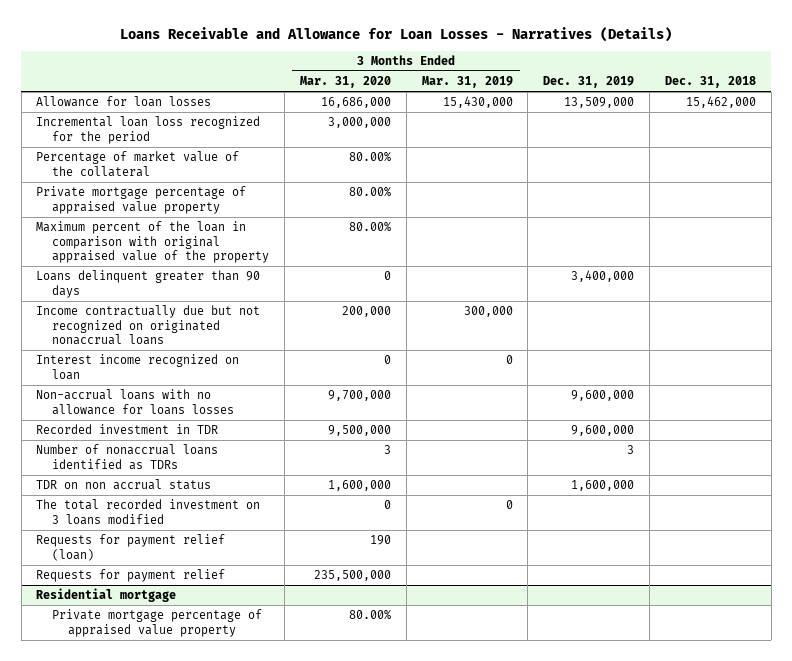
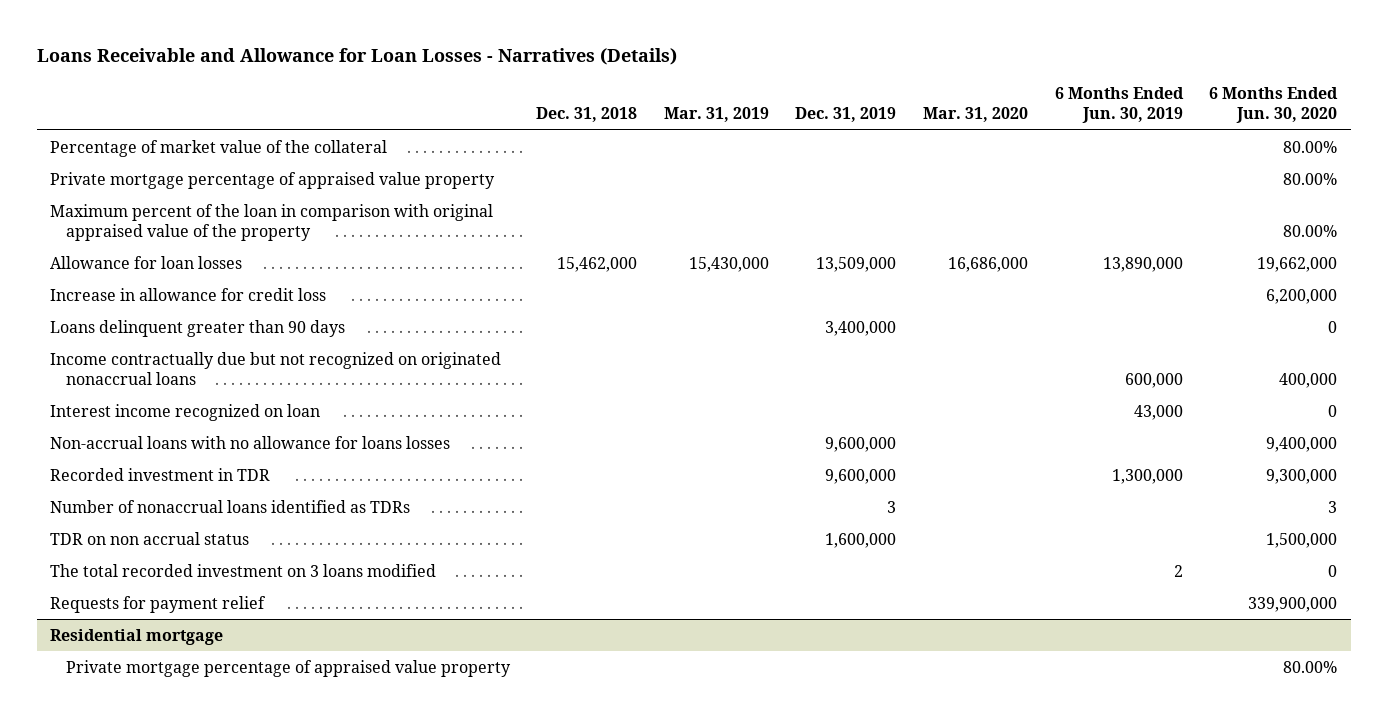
- | 3 Months Ended Mar. 31, 2020 | 3 Months Ended Mar. 31, 2019 | Dec. 31, 2019 | Dec. 31, 2018
+ | Dec. 31, 2018 | Mar. 31, 2019 | Dec. 31, 2019 | Mar. 31, 2020 | 6 Months Ended Jun. 30, 2019 | 6 Months Ended Jun. 30, 2020
- Incremental loan loss recognized for the period | 3,000,000 | | |
moved down: Allowance for loan losses | 15,462,000 | 15,430,000 | 13,509,000 | 16,686,000 | 13,890,000 | 19,662,000
+ Increase in allowance for credit loss | | | | | | 6,200,000
- Requests for payment relief (loan) | 190 | | |

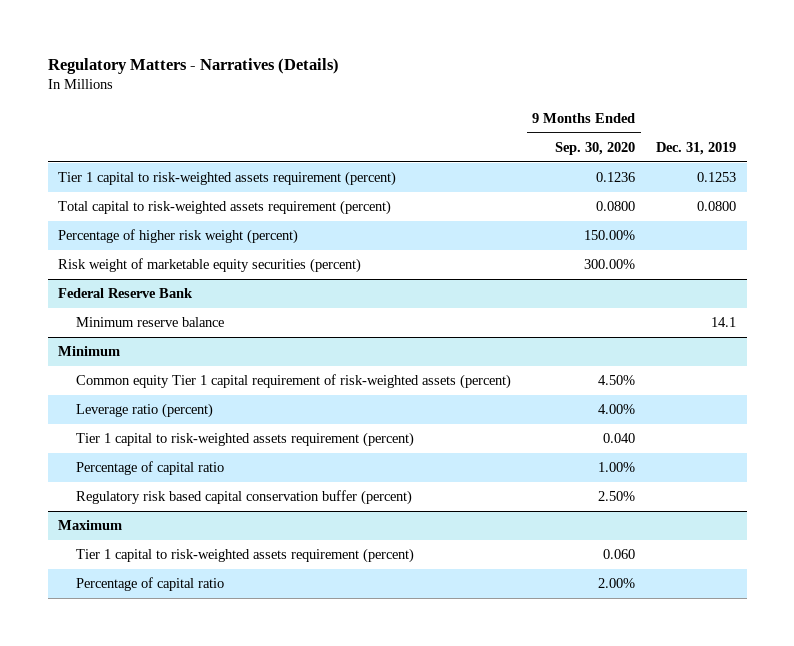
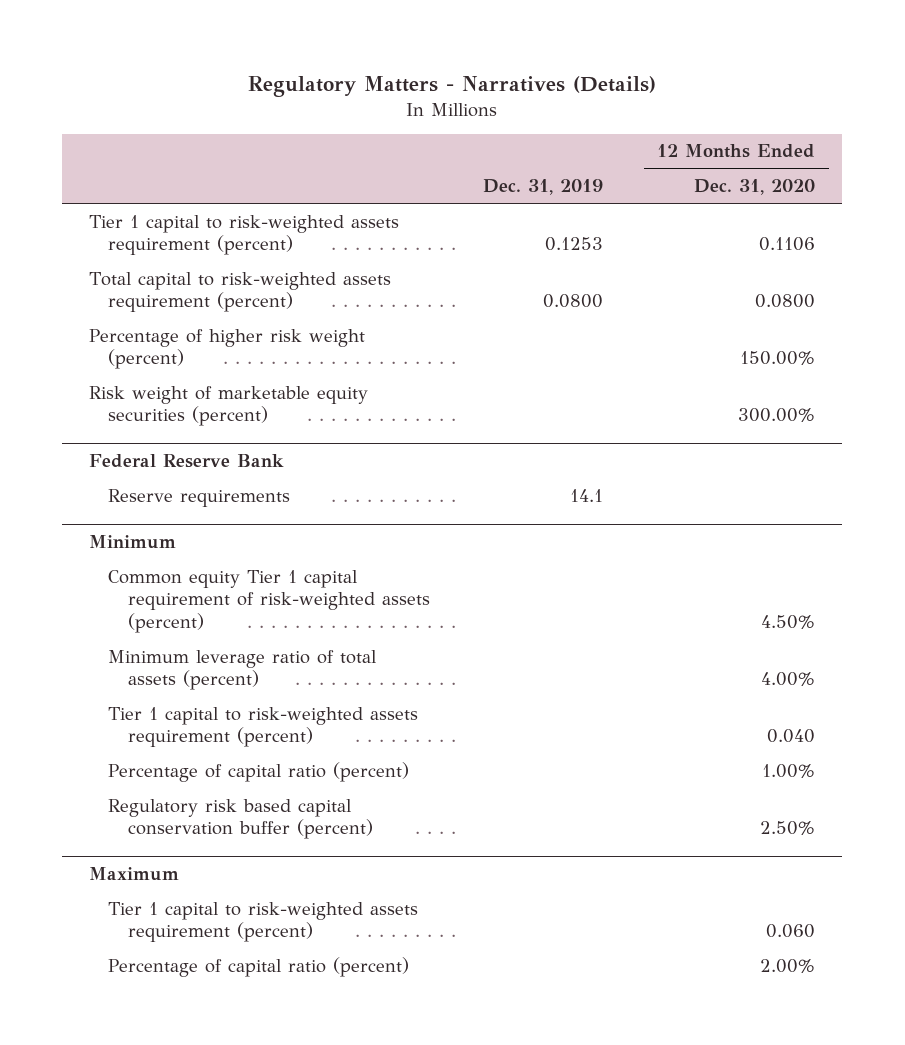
- | 9 Months Ended Sep. 30, 2020 | Dec. 31, 2019
+ | Dec. 31, 2019 | 12 Months Ended Dec. 31, 2020
@ Federal Reserve Bank
- Minimum reserve balance | | 14.1
+ Reserve requirements | 14.1 |
@ Minimum
- Leverage ratio (percent) | 4.00% |
+ Minimum leverage ratio of total assets (percent) | | 4.00%
- Percentage of capital ratio | 1.00% |
+ Percentage of capital ratio (percent) | | 1.00%
@ Maximum
- Percentage of capital ratio | 2.00% |
+ Percentage of capital ratio (percent) | | 2.00%

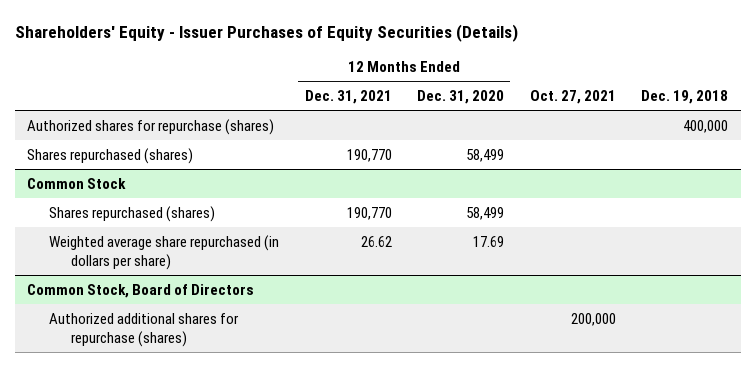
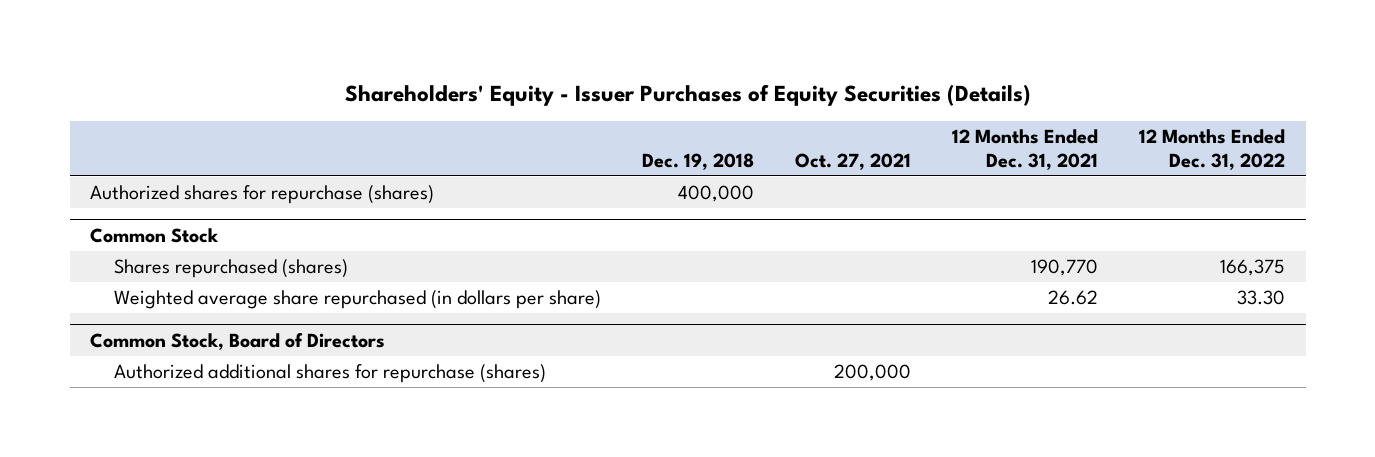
- | 12 Months Ended Dec. 31, 2021 | 12 Months Ended Dec. 31, 2020 | Oct. 27, 2021 | Dec. 19, 2018
+ | Dec. 19, 2018 | Oct. 27, 2021 | 12 Months Ended Dec. 31, 2021 | 12 Months Ended Dec. 31, 2022
- Shares repurchased (shares) | 190,770 | 58,499 | |

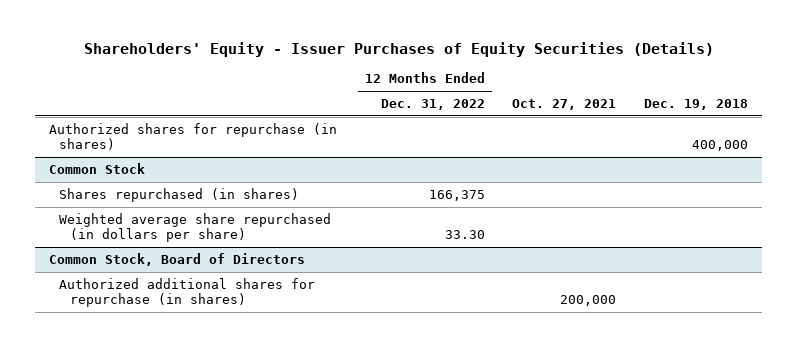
- | Dec. 19, 2018 | Oct. 27, 2021 | 12 Months Ended Dec. 31, 2021 | 12 Months Ended Dec. 31, 2022
+ | 12 Months Ended Dec. 31, 2022 | Oct. 27, 2021 | Dec. 19, 2018
- Authorized shares for repurchase (shares) | 400,000 | | |
+ Authorized shares for repurchase (in shares) | | | 400,000
@ Common Stock
- Shares repurchased (shares) | | | 190,770 | 166,375
+ Shares repurchased (in shares) | 166,375 | |
@ Common Stock, Board of Directors
- Authorized additional shares for repurchase (shares) | | 200,000 | |
+ Authorized additional shares for repurchase (in shares) | | 200,000 |

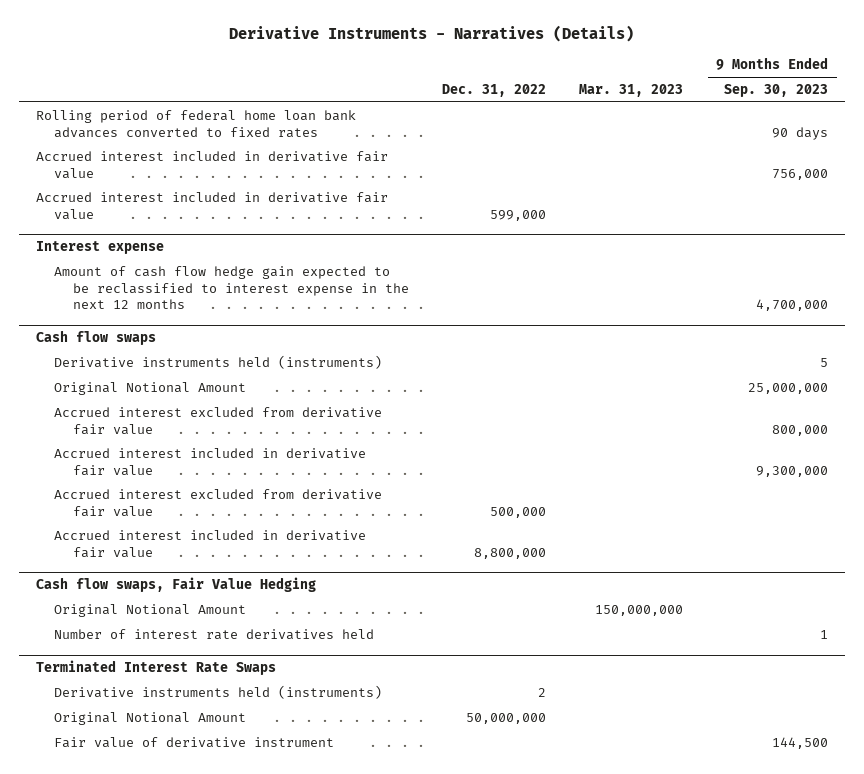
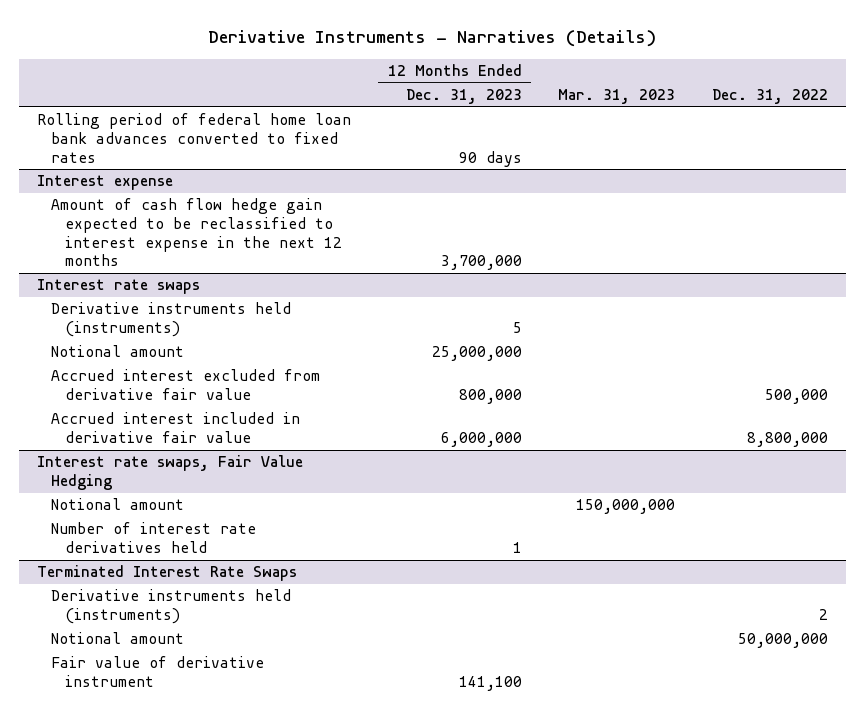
- | Dec. 31, 2022 | Mar. 31, 2023 | 9 Months Ended Sep. 30, 2023
+ | 12 Months Ended Dec. 31, 2023 | Mar. 31, 2023 | Dec. 31, 2022
- Accrued interest included in derivative fair value | | | 756,000
- Accrued interest included in derivative fair value | 599,000 | |
- Cash flow swaps
+ Interest rate swaps
- Original Notional Amount | | | 25,000,000
- Accrued interest excluded from derivative fair value | | | 800,000
- Accrued interest included in derivative fair value | | | 9,300,000
+ Notional amount | 25,000,000 | |
- Cash flow swaps, Fair Value Hedging
- Original Notional Amount | | 150,000,000 |
+ Interest rate swaps, Fair Value Hedging
+ Notional amount | | 150,000,000 |
@ Terminated Interest Rate Swaps
- Original Notional Amount | 50,000,000 | |
+ Notional amount | | | 50,000,000

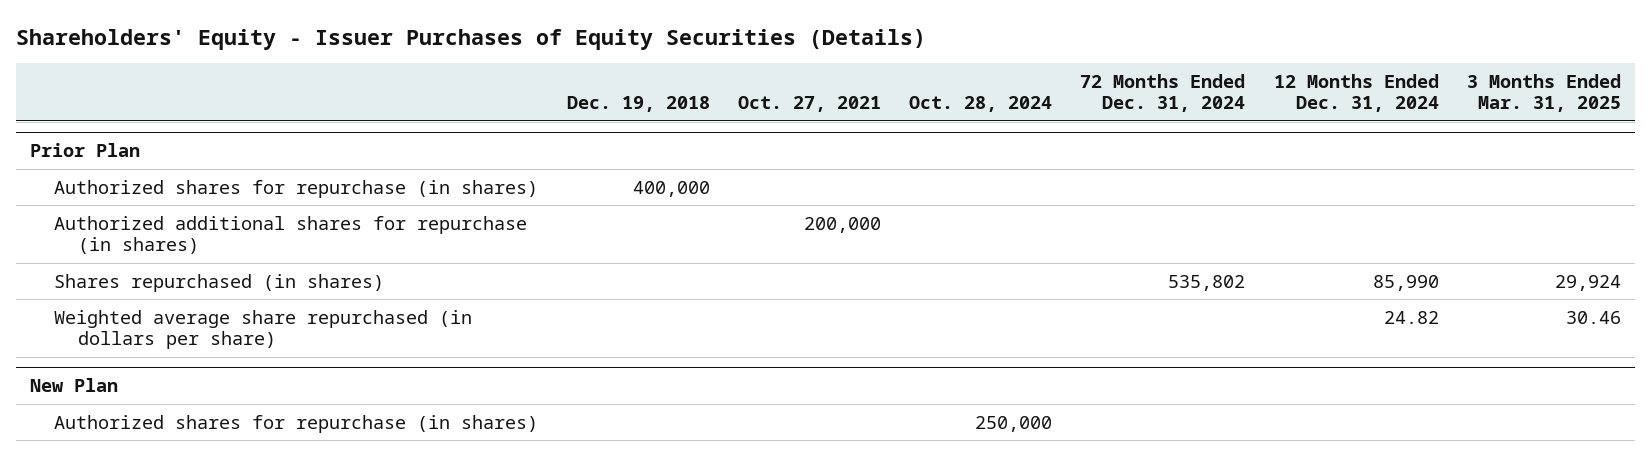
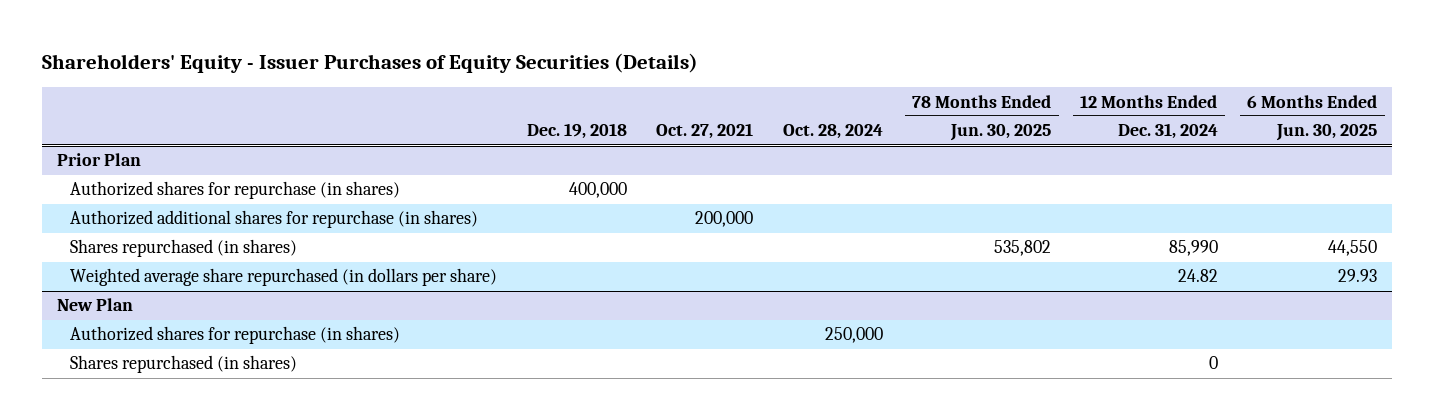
- | Dec. 19, 2018 | Oct. 27, 2021 | Oct. 28, 2024 | 72 Months Ended Dec. 31, 2024 | 12 Months Ended Dec. 31, 2024 | 3 Months Ended Mar. 31, 2025
+ | Dec. 19, 2018 | Oct. 27, 2021 | Oct. 28, 2024 | 78 Months Ended Jun. 30, 2025 | 12 Months Ended Dec. 31, 2024 | 6 Months Ended Jun. 30, 2025
@ New Plan
+ Shares repurchased (in shares) | | | | | 0 |

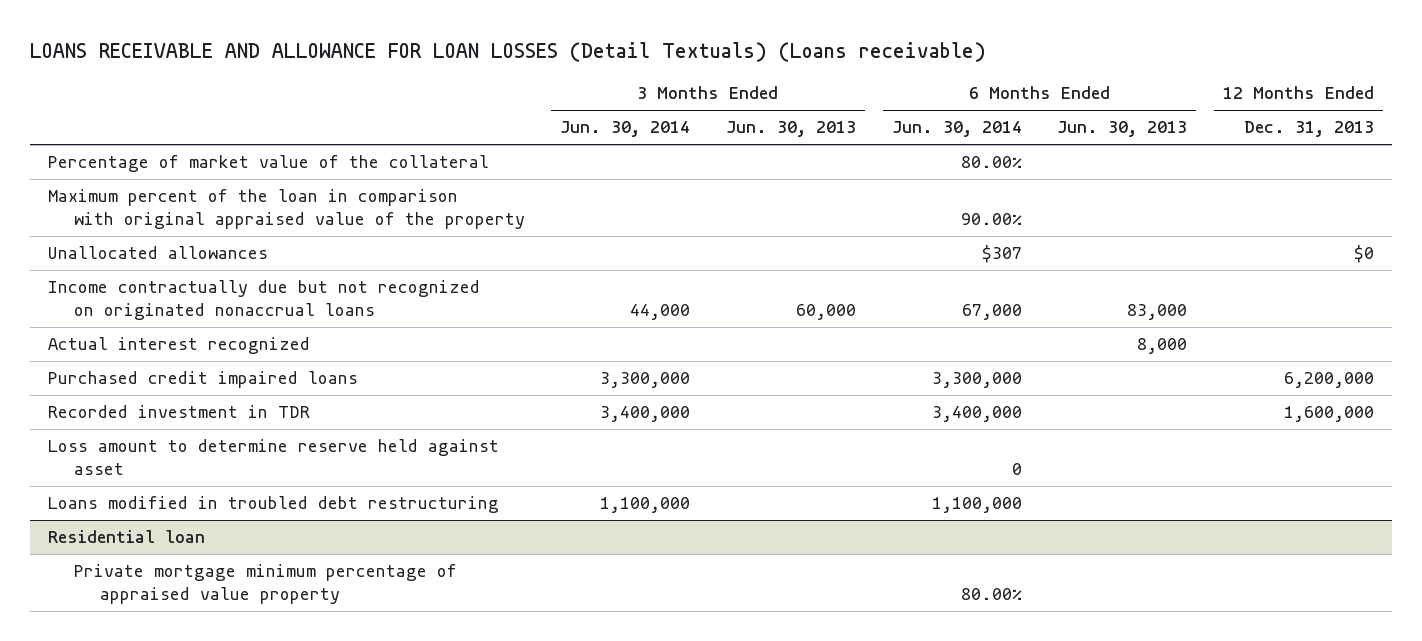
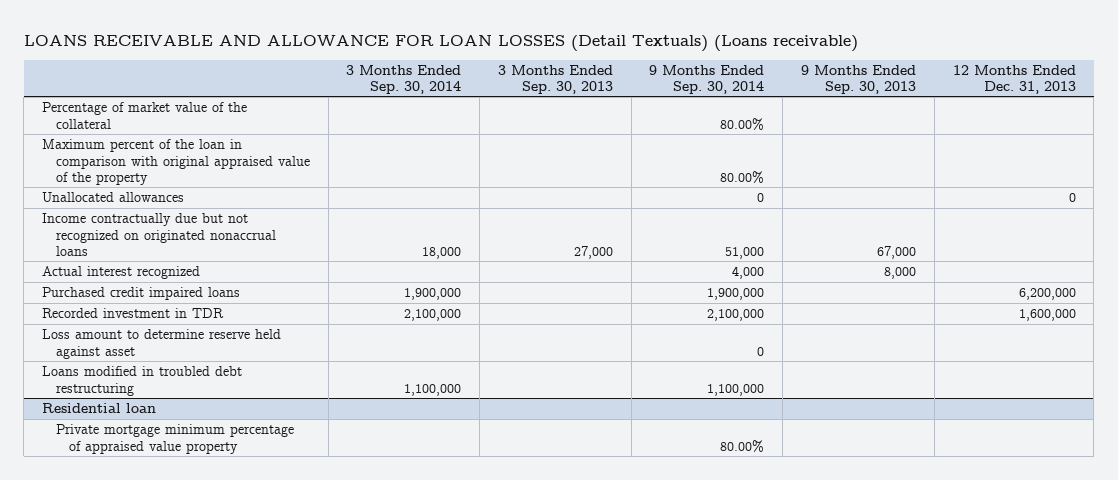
- | 3 Months Ended Jun. 30, 2014 | 3 Months Ended Jun. 30, 2013 | 6 Months Ended Jun. 30, 2014 | 6 Months Ended Jun. 30, 2013 | 12 Months Ended Dec. 31, 2013
+ | 3 Months Ended Sep. 30, 2014 | 3 Months Ended Sep. 30, 2013 | 9 Months Ended Sep. 30, 2014 | 9 Months Ended Sep. 30, 2013 | 12 Months Ended Dec. 31, 2013
- Unallocated allowances | | | $307 | | $0
+ Unallocated allowances | | | 0 | | 0

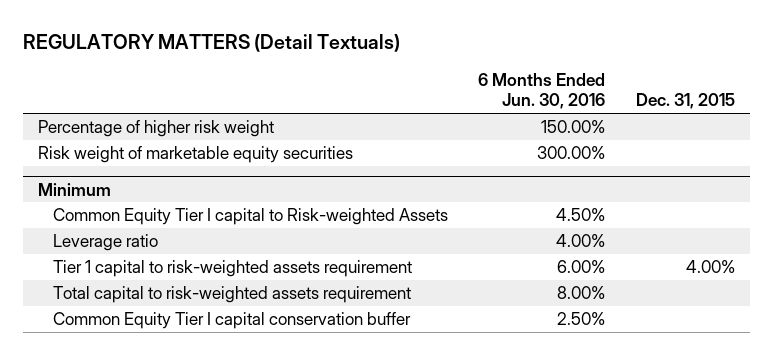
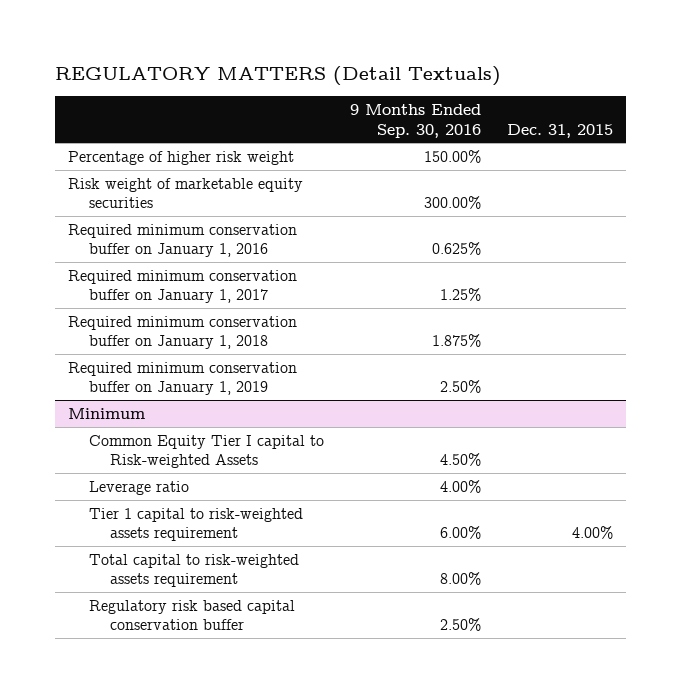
- | 6 Months Ended Jun. 30, 2016 | Dec. 31, 2015
+ | 9 Months Ended Sep. 30, 2016 | Dec. 31, 2015
+ Required minimum conservation buffer on January 1, 2016 | 0.625% |
+ Required minimum conservation buffer on January 1, 2017 | 1.25% |
+ Required minimum conservation buffer on January 1, 2018 | 1.875% |
+ Required minimum conservation buffer on January 1, 2019 | 2.50% |
@ Minimum
- Common Equity Tier I capital conservation buffer | 2.50% |
+ Regulatory risk based capital conservation buffer | 2.50% |

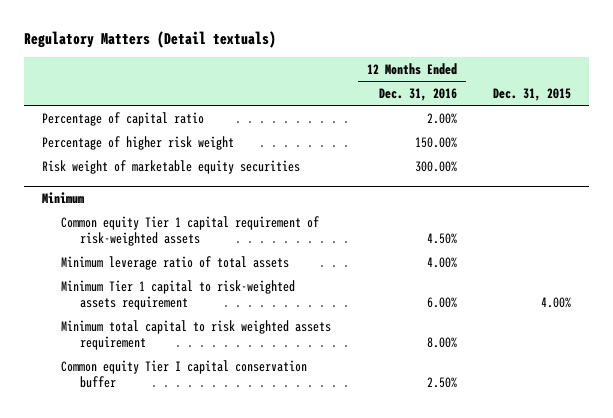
- REGULATORY MATTERS (Detail Textuals)
+ Regulatory Matters (Detail textuals)
- | 9 Months Ended Sep. 30, 2016 | Dec. 31, 2015
+ | 12 Months Ended Dec. 31, 2016 | Dec. 31, 2015
+ Percentage of capital ratio | 2.00% |
- Required minimum conservation buffer on January 1, 2016 | 0.625% |
- Required minimum conservation buffer on January 1, 2017 | 1.25% |
- Required minimum conservation buffer on January 1, 2018 | 1.875% |
- Required minimum conservation buffer on January 1, 2019 | 2.50% |
@ Minimum
- Common Equity Tier I capital to Risk-weighted Assets | 4.50% |
- Leverage ratio | 4.00% |
- Tier 1 capital to risk-weighted assets requirement | 6.00% | 4.00%
- Total capital to risk-weighted assets requirement | 8.00% |
- Regulatory risk based capital conservation buffer | 2.50% |
+ Common equity Tier 1 capital requirement of risk-weighted assets | 4.50% |
+ Minimum leverage ratio of total assets | 4.00% |
+ Minimum Tier 1 capital to risk-weighted assets requirement | 6.00% | 4.00%
+ Minimum total capital to risk weighted assets requirement | 8.00% |
+ Common equity Tier I capital conservation buffer | 2.50% |

